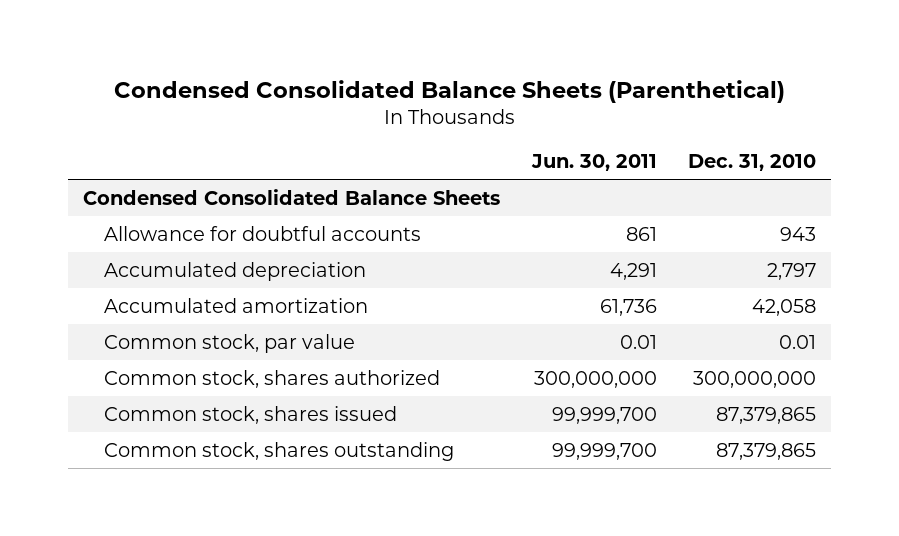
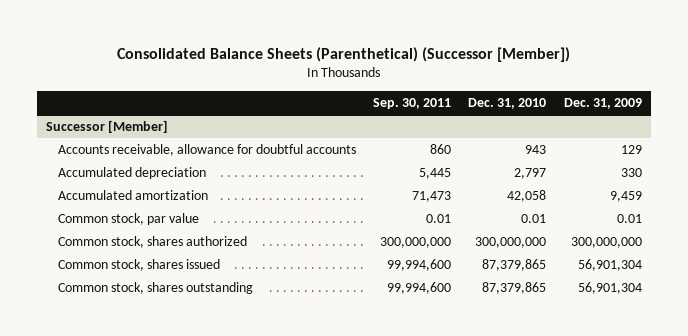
- Condensed Consolidated Balance Sheets (Parenthetical)
+ Consolidated Balance Sheets (Parenthetical) (Successor [Member])
- | Jun. 30, 2011 | Dec. 31, 2010
+ | Sep. 30, 2011 | Dec. 31, 2010 | Dec. 31, 2009
- Condensed Consolidated Balance Sheets
- Allowance for doubtful accounts | 861 | 943
+ Successor [Member]
+ Accounts receivable, allowance for doubtful accounts | 860 | 943 | 129

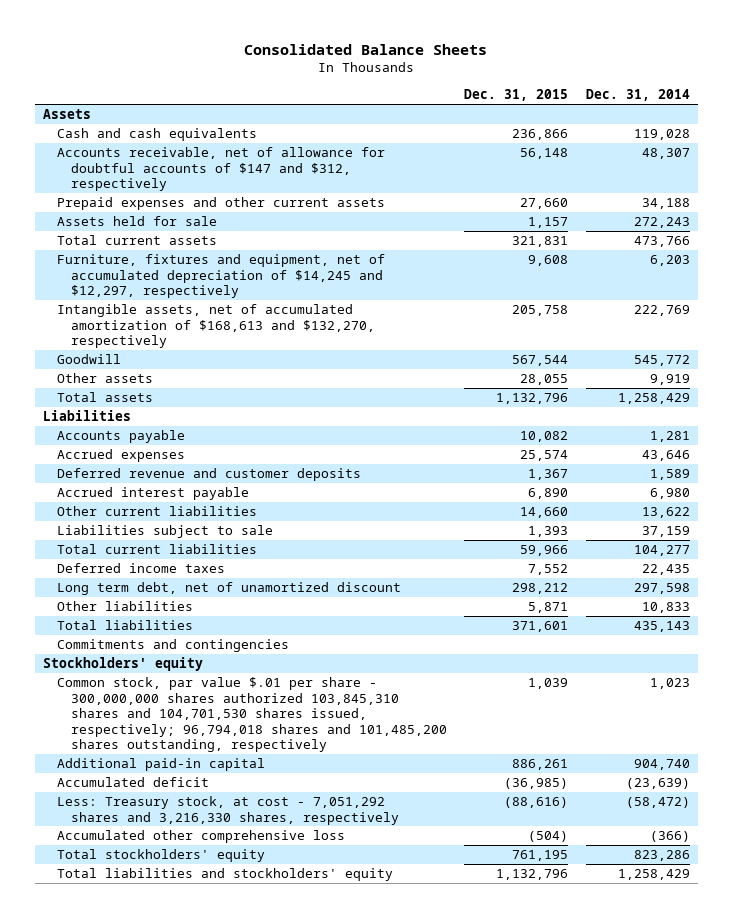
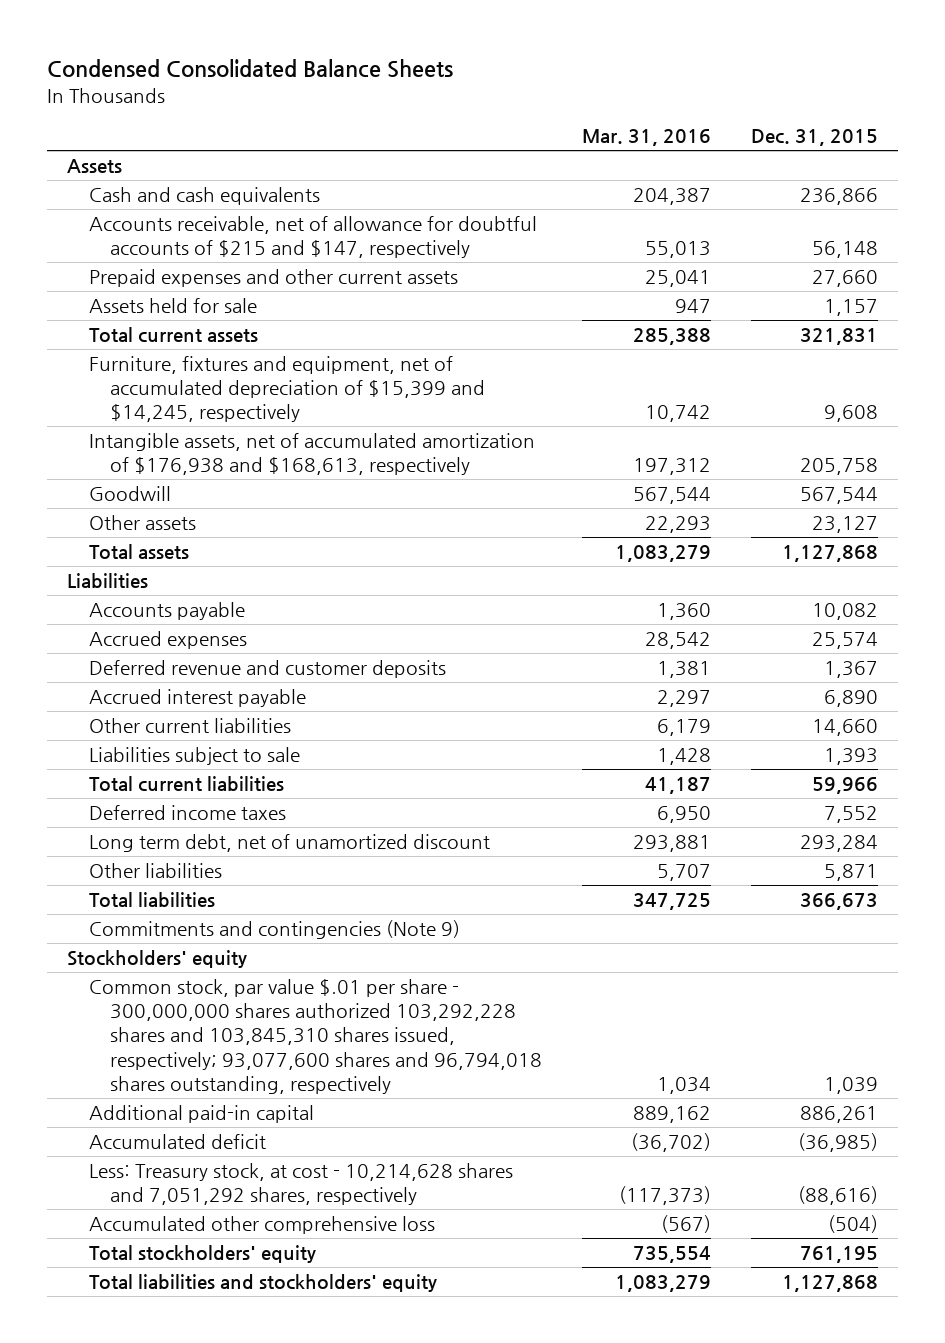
- Consolidated Balance Sheets
+ Condensed Consolidated Balance Sheets
- | Dec. 31, 2015 | Dec. 31, 2014
+ | Mar. 31, 2016 | Dec. 31, 2015
- Accounts receivable, net of allowance for doubtful accounts of $147 and $312, respectively | 56,148 | 48,307
+ Accounts receivable, net of allowance for doubtful accounts of $215 and $147, respectively | 55,013 | 56,148
- Furniture, fixtures and equipment, net of accumulated depreciation of $14,245 and $12,297, respectively | 9,608 | 6,203
- Intangible assets, net of accumulated amortization of $168,613 and $132,270, respectively | 205,758 | 222,769
+ Furniture, fixtures and equipment, net of accumulated depreciation of $15,399 and $14,245, respectively | 10,742 | 9,608
+ Intangible assets, net of accumulated amortization of $176,938 and $168,613, respectively | 197,312 | 205,758
- Other assets | 28,055 | 9,919
- Total assets | 1,132,796 | 1,258,429
+ Other assets | 22,293 | 23,127
+ Total assets | 1,083,279 | 1,127,868
- Long term debt, net of unamortized discount | 298,212 | 297,598
+ Long term debt, net of unamortized discount | 293,881 | 293,284
- Total liabilities | 371,601 | 435,143
- Commitments and contingencies
+ Total liabilities | 347,725 | 366,673
+ Commitments and contingencies (Note 9)
- Common stock, par value $.01 per share - 300,000,000 shares authorized 103,845,310 shares and 104,701,530 shares issued, respectively; 96,794,018 shares and 101,485,200 shares outstanding, respectively | 1,039 | 1,023
+ Common stock, par value $.01 per share - 300,000,000 shares authorized 103,292,228 shares and 103,845,310 shares issued, respectively; 93,077,600 shares and 96,794,018 shares outstanding, respectively | 1,034 | 1,039
- Less: Treasury stock, at cost - 7,051,292 shares and 3,216,330 shares, respectively | (88,616) | (58,472)
+ Less: Treasury stock, at cost - 10,214,628 shares and 7,051,292 shares, respectively | (117,373) | (88,616)
- Total liabilities and stockholders' equity | 1,132,796 | 1,258,429
+ Total liabilities and stockholders' equity | 1,083,279 | 1,127,868

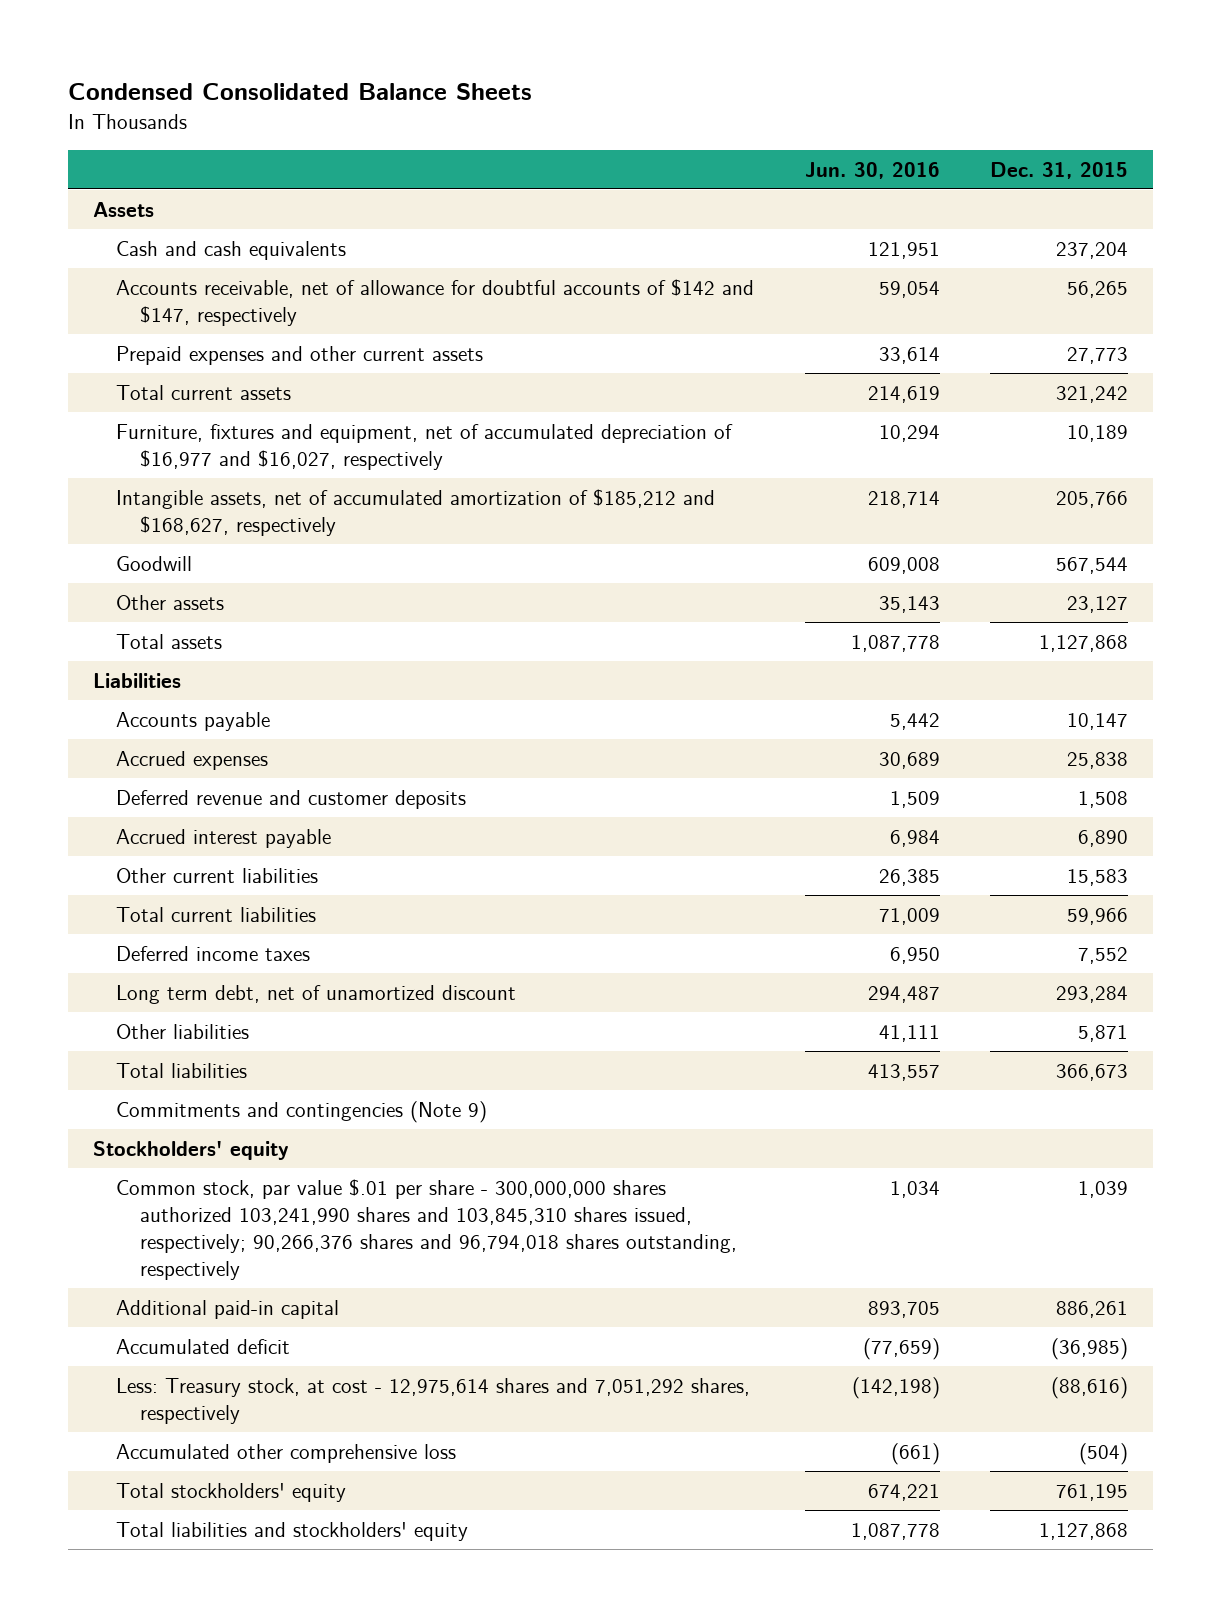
- | Mar. 31, 2016 | Dec. 31, 2015
+ | Jun. 30, 2016 | Dec. 31, 2015
- Cash and cash equivalents | 204,387 | 236,866
- Accounts receivable, net of allowance for doubtful accounts of $215 and $147, respectively | 55,013 | 56,148
- Prepaid expenses and other current assets | 25,041 | 27,660
- Assets held for sale | 947 | 1,157
- Total current assets | 285,388 | 321,831
- Furniture, fixtures and equipment, net of accumulated depreciation of $15,399 and $14,245, respectively | 10,742 | 9,608
- Intangible assets, net of accumulated amortization of $176,938 and $168,613, respectively | 197,312 | 205,758
+ Cash and cash equivalents | 121,951 | 237,204
+ Accounts receivable, net of allowance for doubtful accounts of $142 and $147, respectively | 59,054 | 56,265
+ Prepaid expenses and other current assets | 33,614 | 27,773
+ Total current assets | 214,619 | 321,242
+ Furniture, fixtures and equipment, net of accumulated depreciation of $16,977 and $16,027, respectively | 10,294 | 10,189
+ Intangible assets, net of accumulated amortization of $185,212 and $168,627, respectively | 218,714 | 205,766
- Accounts payable | 1,360 | 10,082
- Accrued expenses | 28,542 | 25,574
- Deferred revenue and customer deposits | 1,381 | 1,367
+ Accounts payable | 5,442 | 10,147
+ Accrued expenses | 30,689 | 25,838
+ Deferred revenue and customer deposits | 1,509 | 1,508
- Other current liabilities | 6,179 | 14,660
- Liabilities subject to sale | 1,428 | 1,393
+ Other current liabilities | 26,385 | 15,583
- Common stock, par value $.01 per share - 300,000,000 shares authorized 103,292,228 shares and 103,845,310 shares issued, respectively; 93,077,600 shares and 96,794,018 shares outstanding, respectively | 1,034 | 1,039
+ Common stock, par value $.01 per share - 300,000,000 shares authorized 103,241,990 shares and 103,845,310 shares issued, respectively; 90,266,376 shares and 96,794,018 shares outstanding, respectively | 1,034 | 1,039
- Less: Treasury stock, at cost - 10,214,628 shares and 7,051,292 shares, respectively | (117,373) | (88,616)
+ Less: Treasury stock, at cost - 12,975,614 shares and 7,051,292 shares, respectively | (142,198) | (88,616)

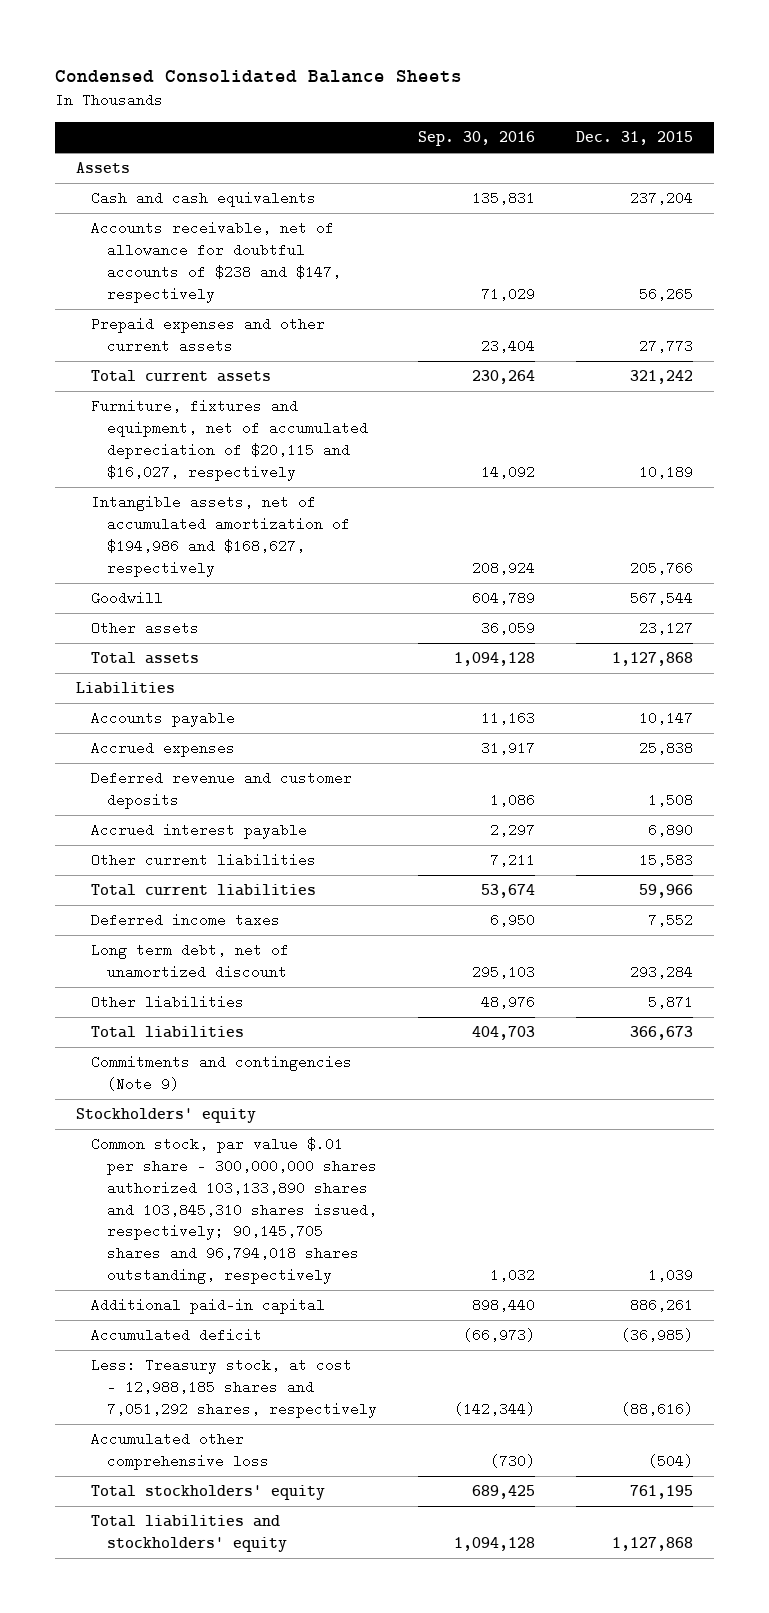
- | Jun. 30, 2016 | Dec. 31, 2015
+ | Sep. 30, 2016 | Dec. 31, 2015
- Accounts receivable, net of allowance for doubtful accounts of $142 and $147, respectively | 59,054 | 56,265
+ Accounts receivable, net of allowance for doubtful accounts of $238 and $147, respectively | 71,029 | 56,265
- Furniture, fixtures and equipment, net of accumulated depreciation of $16,977 and $16,027, respectively | 10,294 | 10,189
- Intangible assets, net of accumulated amortization of $185,212 and $168,627, respectively | 218,714 | 205,766
+ Furniture, fixtures and equipment, net of accumulated depreciation of $20,115 and $16,027, respectively | 14,092 | 10,189
+ Intangible assets, net of accumulated amortization of $194,986 and $168,627, respectively | 208,924 | 205,766
- Common stock, par value $.01 per share - 300,000,000 shares authorized 103,241,990 shares and 103,845,310 shares issued, respectively; 90,266,376 shares and 96,794,018 shares outstanding, respectively | 1,034 | 1,039
+ Common stock, par value $.01 per share - 300,000,000 shares authorized 103,133,890 shares and 103,845,310 shares issued, respectively; 90,145,705 shares and 96,794,018 shares outstanding, respectively | 1,032 | 1,039
- Less: Treasury stock, at cost - 12,975,614 shares and 7,051,292 shares, respectively | (142,198) | (88,616)
+ Less: Treasury stock, at cost - 12,988,185 shares and 7,051,292 shares, respectively | (142,344) | (88,616)

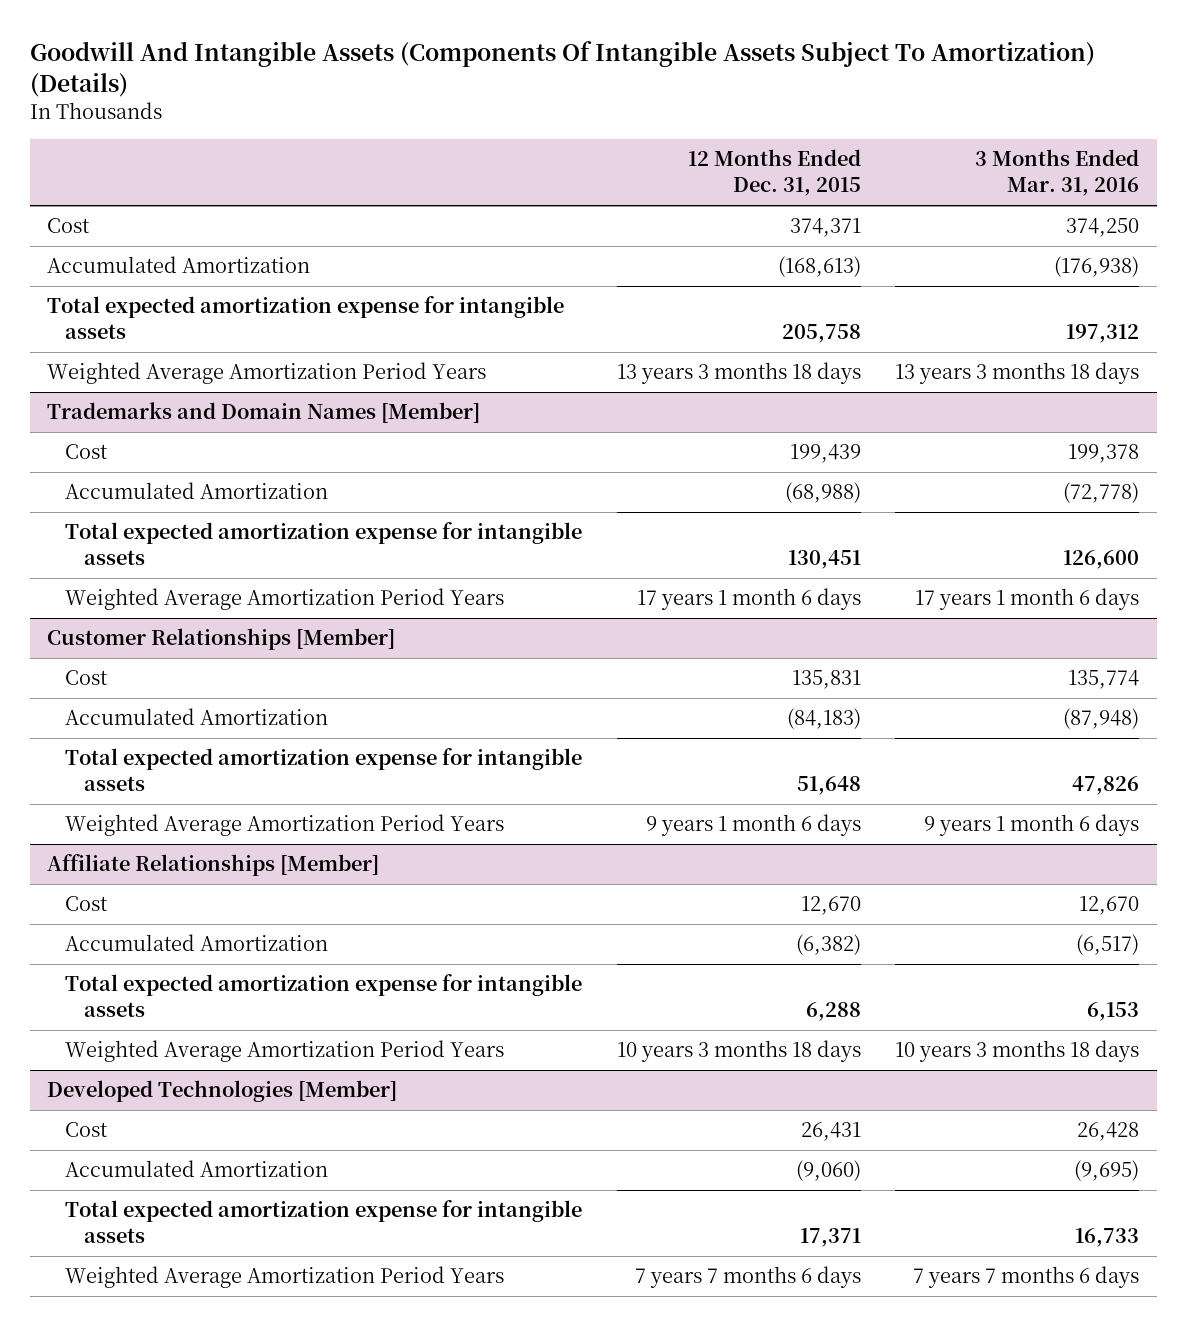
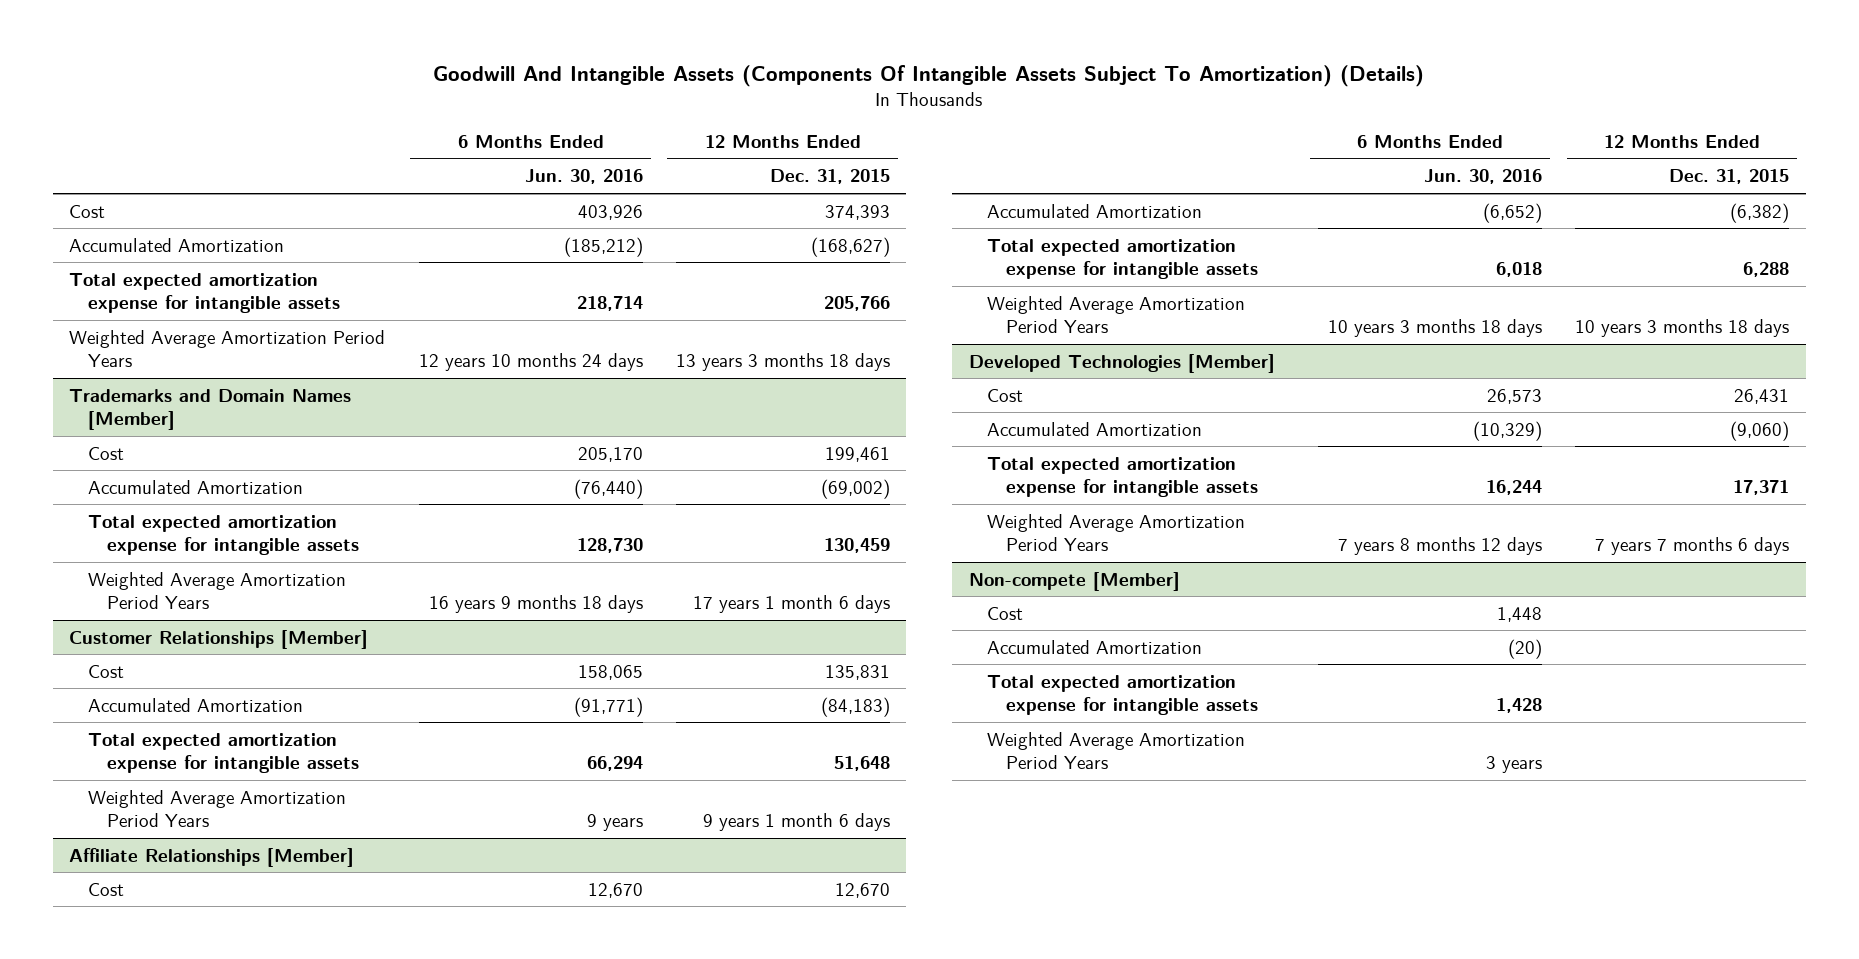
- | 12 Months Ended Dec. 31, 2015 | 3 Months Ended Mar. 31, 2016
+ | 6 Months Ended Jun. 30, 2016 | 12 Months Ended Dec. 31, 2015
- Cost | 374,371 | 374,250
- Accumulated Amortization | (168,613) | (176,938)
- Total expected amortization expense for intangible assets | 205,758 | 197,312
+ Cost | 403,926 | 374,393
+ Accumulated Amortization | (185,212) | (168,627)
+ Total expected amortization expense for intangible assets | 218,714 | 205,766
@ Trademarks and Domain Names [Member]
- Cost | 199,439 | 199,378
- Accumulated Amortization | (68,988) | (72,778)
- Total expected amortization expense for intangible assets | 130,451 | 126,600
+ Cost | 205,170 | 199,461
+ Accumulated Amortization | (76,440) | (69,002)
+ Total expected amortization expense for intangible assets | 128,730 | 130,459
+ Non-compete [Member]
+ Cost | 1,448 |
+ Accumulated Amortization | (20) |
+ Total expected amortization expense for intangible assets | 1,428 |
+ Weighted Average Amortization Period Years | 3 years |

